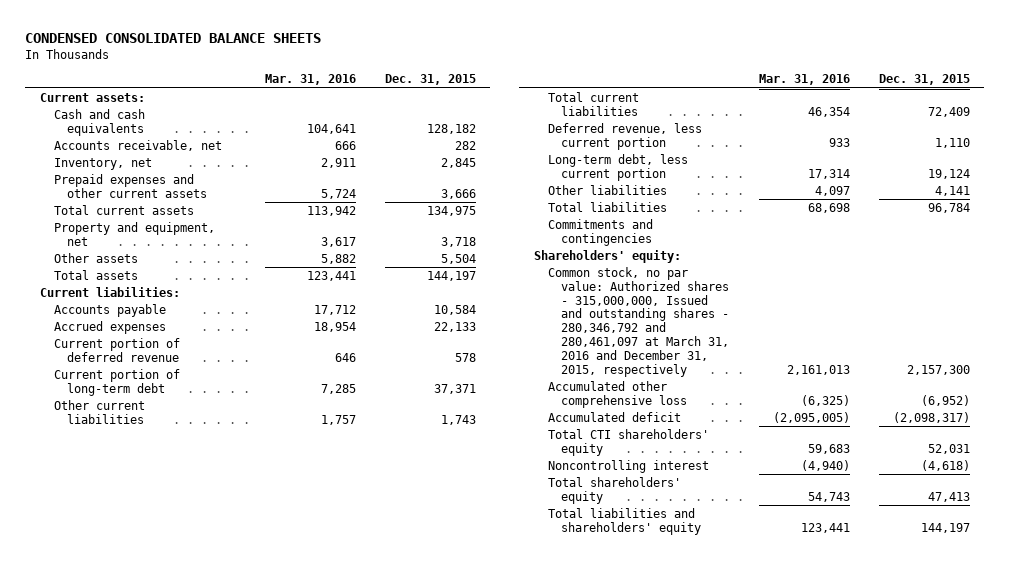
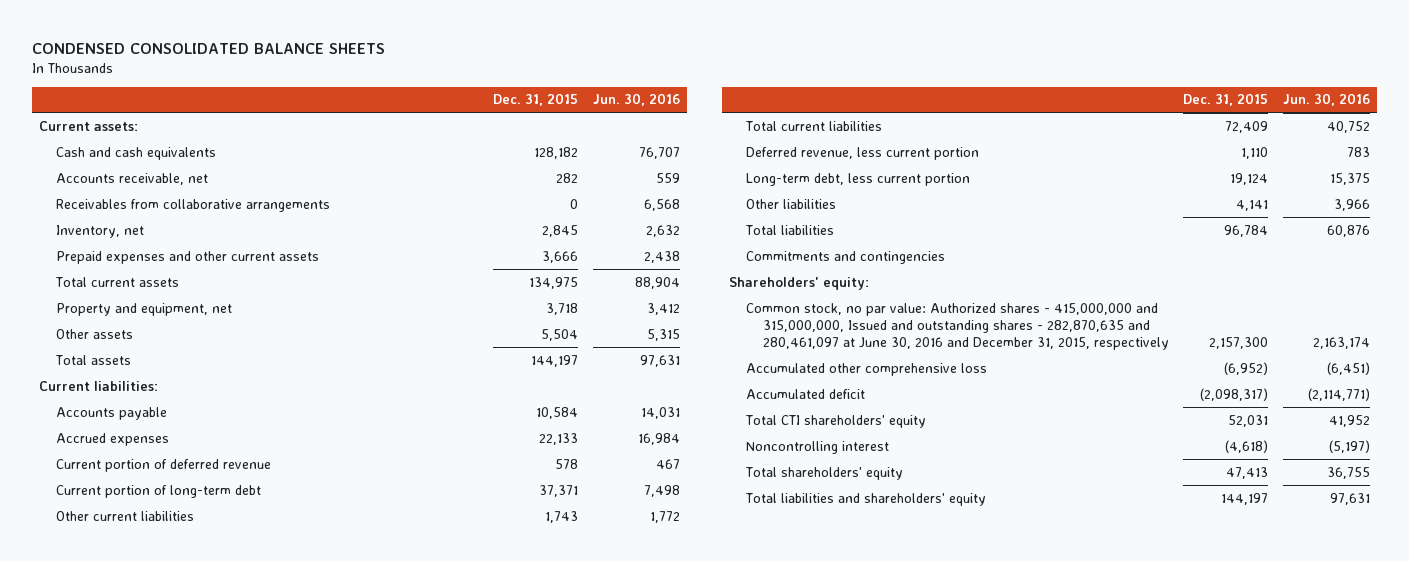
- | Mar. 31, 2016 | Dec. 31, 2015
+ | Dec. 31, 2015 | Jun. 30, 2016
+ Receivables from collaborative arrangements | 0 | 6,568
- Common stock, no par value: Authorized shares - 315,000,000, Issued and outstanding shares - 280,346,792 and 280,461,097 at March 31, 2016 and December 31, 2015, respectively | 2,161,013 | 2,157,300
+ Common stock, no par value: Authorized shares - 415,000,000 and 315,000,000, Issued and outstanding shares - 282,870,635 and 280,461,097 at June 30, 2016 and December 31, 2015, respectively | 2,157,300 | 2,163,174

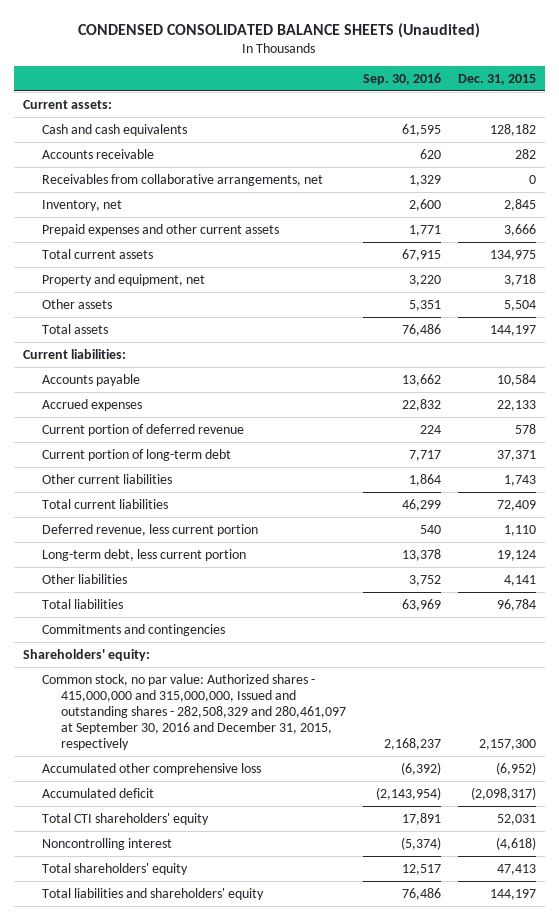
- CONDENSED CONSOLIDATED BALANCE SHEETS
+ CONDENSED CONSOLIDATED BALANCE SHEETS (Unaudited)
- | Dec. 31, 2015 | Jun. 30, 2016
+ | Sep. 30, 2016 | Dec. 31, 2015
- Accounts receivable, net | 282 | 559
- Receivables from collaborative arrangements | 0 | 6,568
+ Accounts receivable | 620 | 282
+ Receivables from collaborative arrangements, net | 1,329 | 0
- Common stock, no par value: Authorized shares - 415,000,000 and 315,000,000, Issued and outstanding shares - 282,870,635 and 280,461,097 at June 30, 2016 and December 31, 2015, respectively | 2,157,300 | 2,163,174
+ Common stock, no par value: Authorized shares - 415,000,000 and 315,000,000, Issued and outstanding shares - 282,508,329 and 280,461,097 at September 30, 2016 and December 31, 2015, respectively | 2,168,237 | 2,157,300

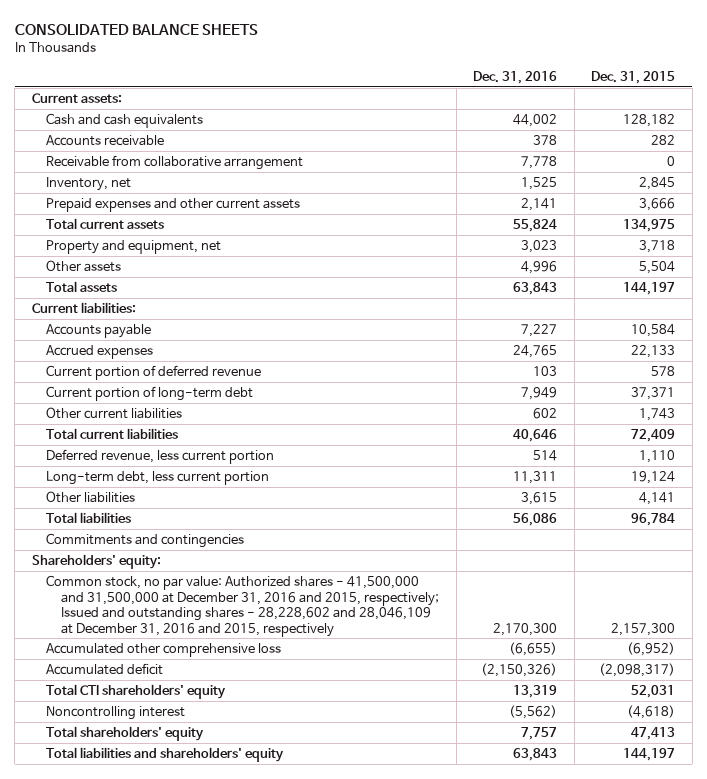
- CONDENSED CONSOLIDATED BALANCE SHEETS (Unaudited)
+ CONSOLIDATED BALANCE SHEETS
- | Sep. 30, 2016 | Dec. 31, 2015
+ | Dec. 31, 2016 | Dec. 31, 2015
- Receivables from collaborative arrangements, net | 1,329 | 0
+ Receivable from collaborative arrangement | 7,778 | 0
- Common stock, no par value: Authorized shares - 415,000,000 and 315,000,000, Issued and outstanding shares - 282,508,329 and 280,461,097 at September 30, 2016 and December 31, 2015, respectively | 2,168,237 | 2,157,300
+ Common stock, no par value: Authorized shares - 41,500,000 and 31,500,000 at December 31, 2016 and 2015, respectively; Issued and outstanding shares - 28,228,602 and 28,046,109 at December 31, 2016 and 2015, respectively | 2,170,300 | 2,157,300

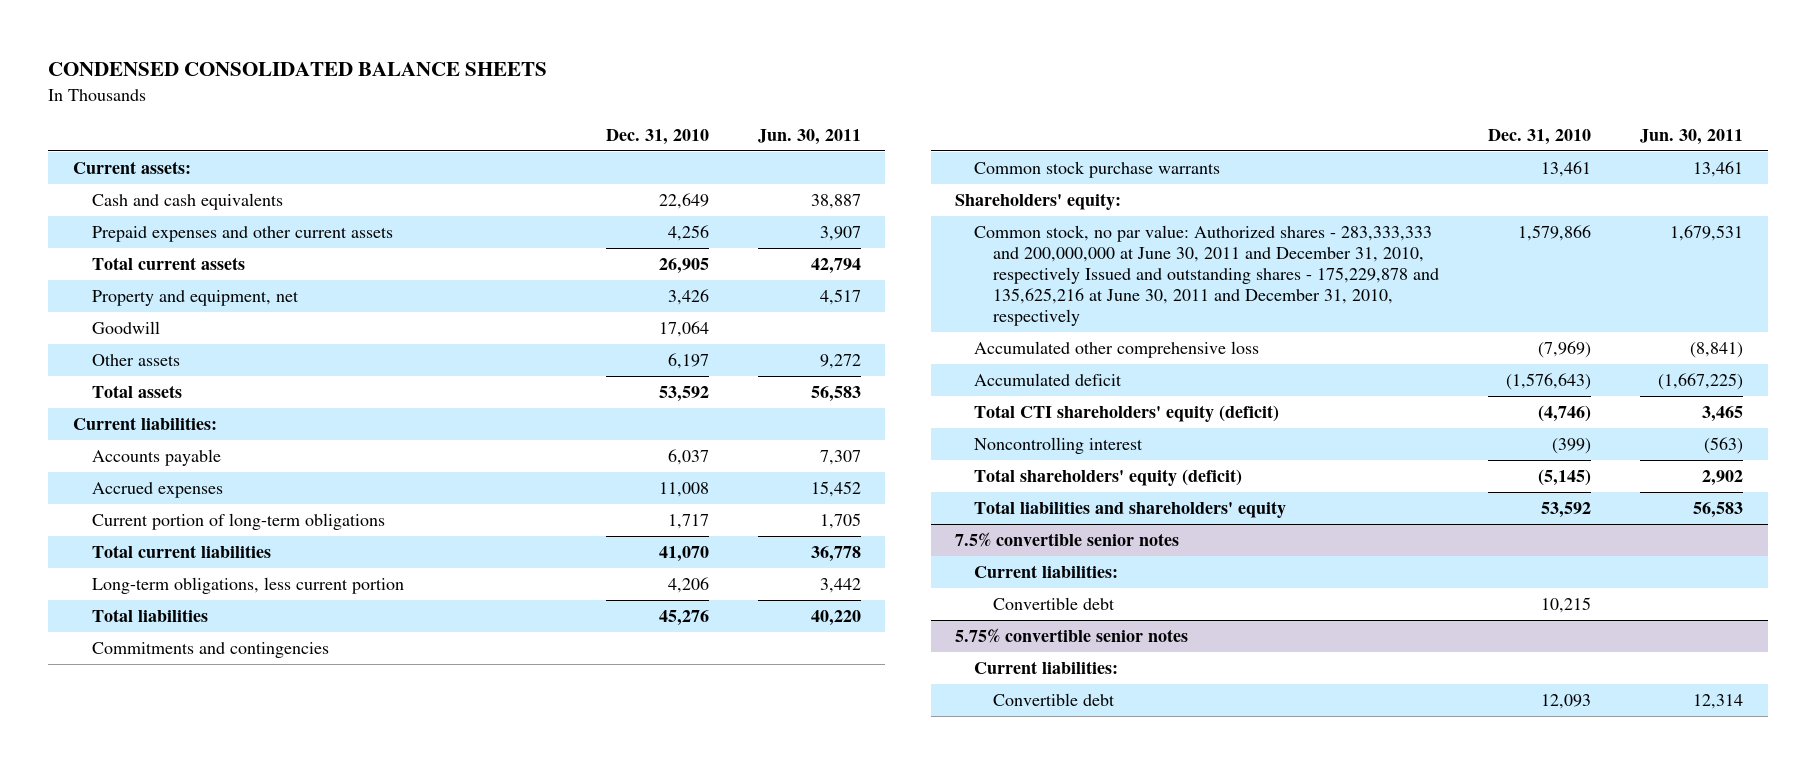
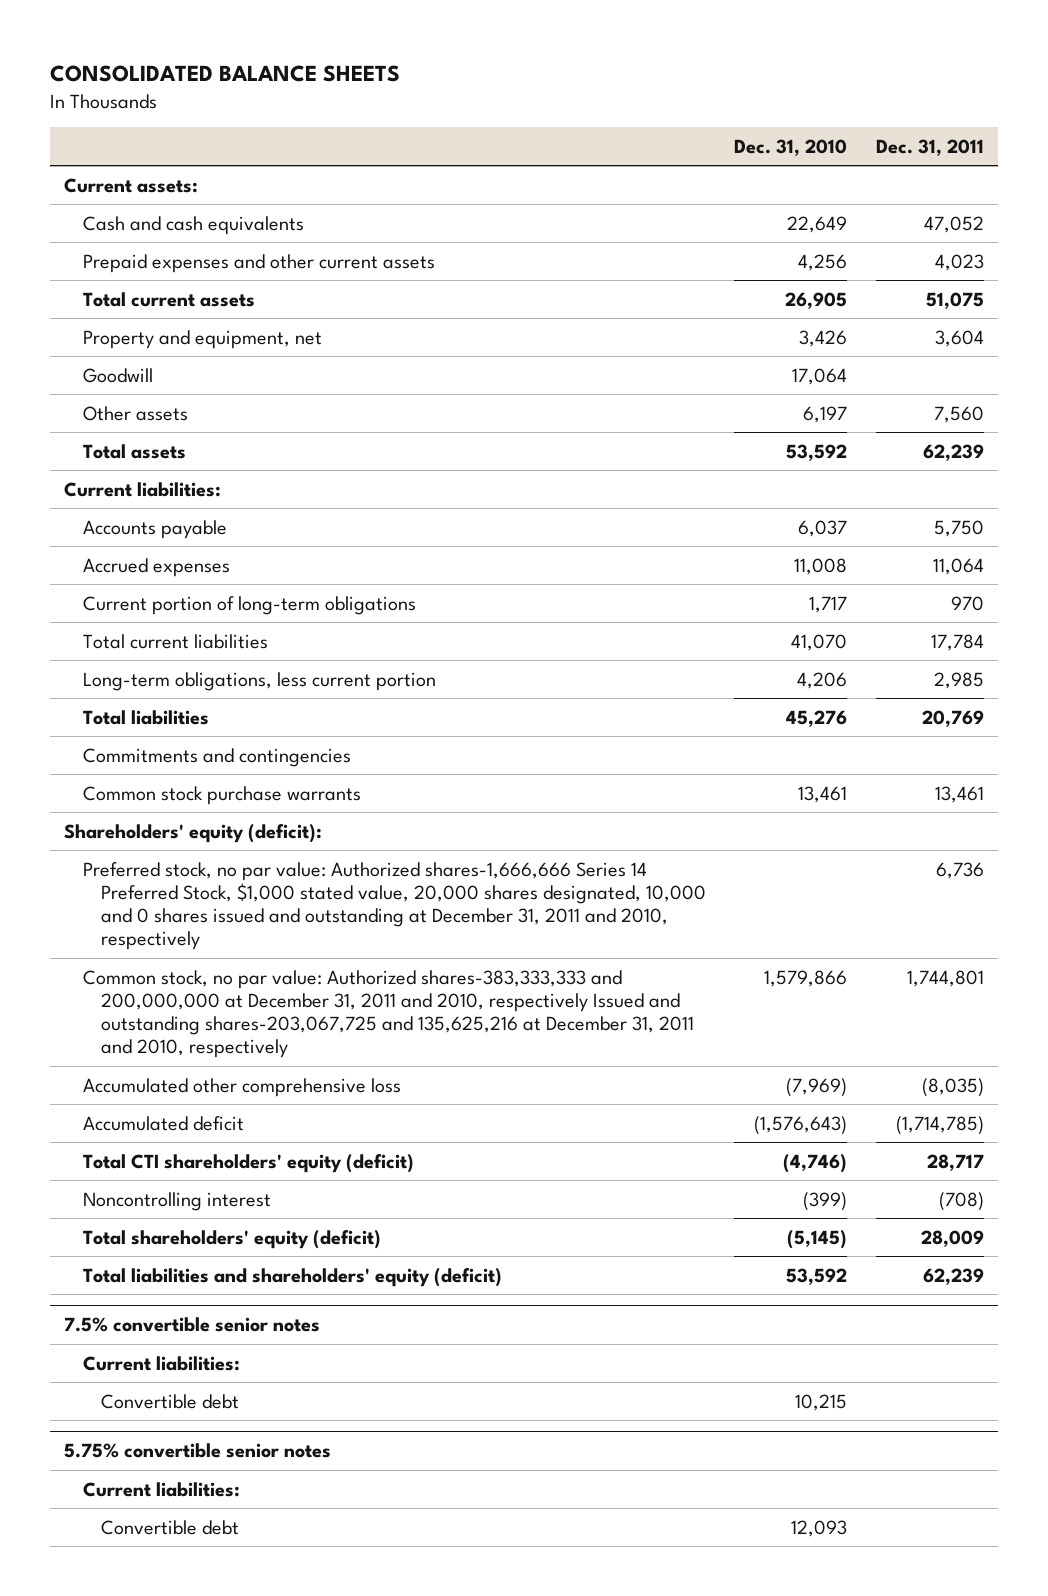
- CONDENSED CONSOLIDATED BALANCE SHEETS
+ CONSOLIDATED BALANCE SHEETS
- | Dec. 31, 2010 | Jun. 30, 2011
+ | Dec. 31, 2010 | Dec. 31, 2011
- Shareholders' equity:
- Common stock, no par value: Authorized shares - 283,333,333 and 200,000,000 at June 30, 2011 and December 31, 2010, respectively Issued and outstanding shares - 175,229,878 and 135,625,216 at June 30, 2011 and December 31, 2010, respectively | 1,579,866 | 1,679,531
+ Shareholders' equity (deficit):
+ Preferred stock, no par value: Authorized shares-1,666,666 Series 14 Preferred Stock, $1,000 stated value, 20,000 shares designated, 10,000 and 0 shares issued and outstanding at December 31, 2011 and 2010, respectively | | 6,736
+ Common stock, no par value: Authorized shares-383,333,333 and 200,000,000 at December 31, 2011 and 2010, respectively Issued and outstanding shares-203,067,725 and 135,625,216 at December 31, 2011 and 2010, respectively | 1,579,866 | 1,744,801
- Total liabilities and shareholders' equity | 53,592 | 56,583
+ Total liabilities and shareholders' equity (deficit) | 53,592 | 62,239

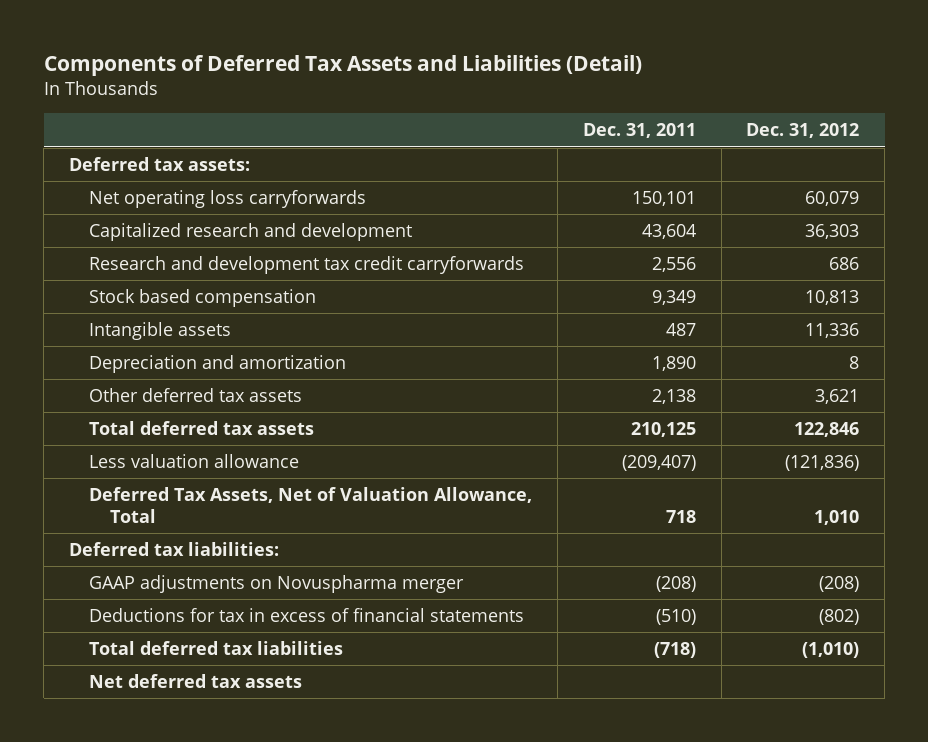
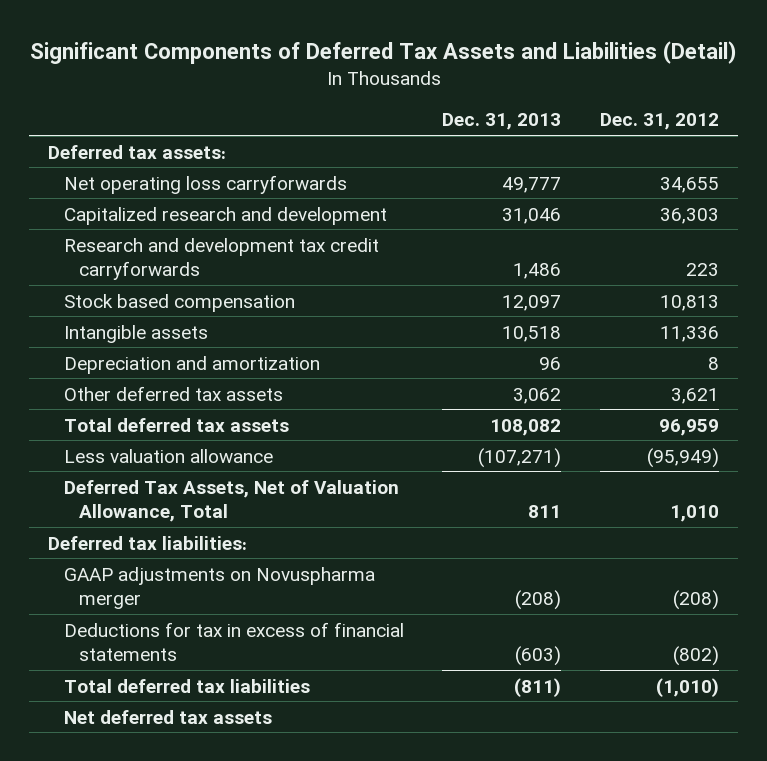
- Components of Deferred Tax Assets and Liabilities (Detail)
+ Significant Components of Deferred Tax Assets and Liabilities (Detail)
- | Dec. 31, 2011 | Dec. 31, 2012
+ | Dec. 31, 2013 | Dec. 31, 2012
- Net operating loss carryforwards | 150,101 | 60,079
+ Net operating loss carryforwards | 49,777 | 34,655
- Research and development tax credit carryforwards | 2,556 | 686
+ Research and development tax credit carryforwards | 1,486 | 223
- Total deferred tax assets | 210,125 | 122,846
- Less valuation allowance | (209,407) | (121,836)
+ Total deferred tax assets | 108,082 | 96,959
+ Less valuation allowance | (107,271) | (95,949)

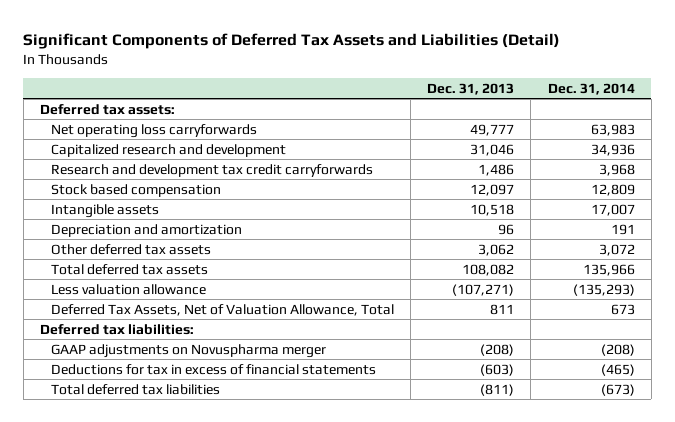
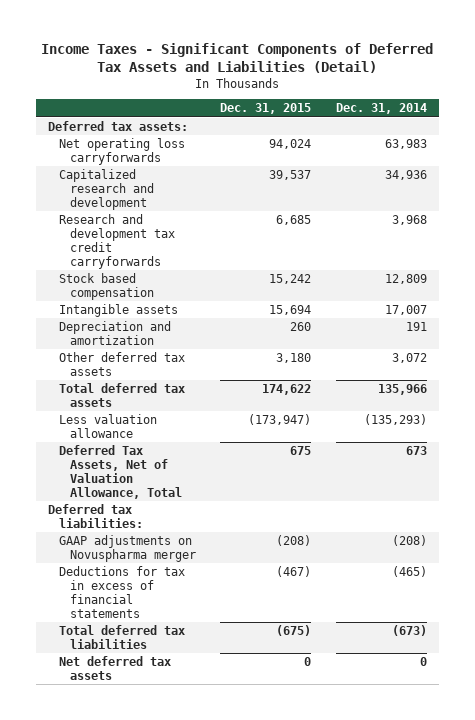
- Significant Components of Deferred Tax Assets and Liabilities (Detail)
+ Income Taxes - Significant Components of Deferred Tax Assets and Liabilities (Detail)
- | Dec. 31, 2013 | Dec. 31, 2014
+ | Dec. 31, 2015 | Dec. 31, 2014
+ Net deferred tax assets | 0 | 0

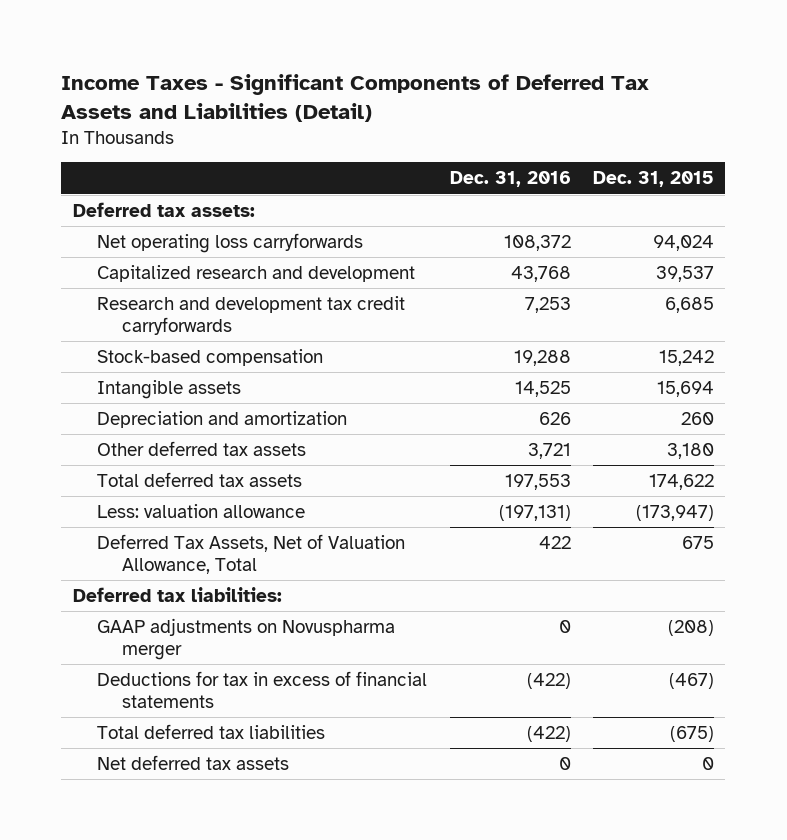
- | Dec. 31, 2015 | Dec. 31, 2014
+ | Dec. 31, 2016 | Dec. 31, 2015
- Stock based compensation | 15,242 | 12,809
+ Stock-based compensation | 19,288 | 15,242
- Less valuation allowance | (173,947) | (135,293)
+ Less: valuation allowance | (197,131) | (173,947)

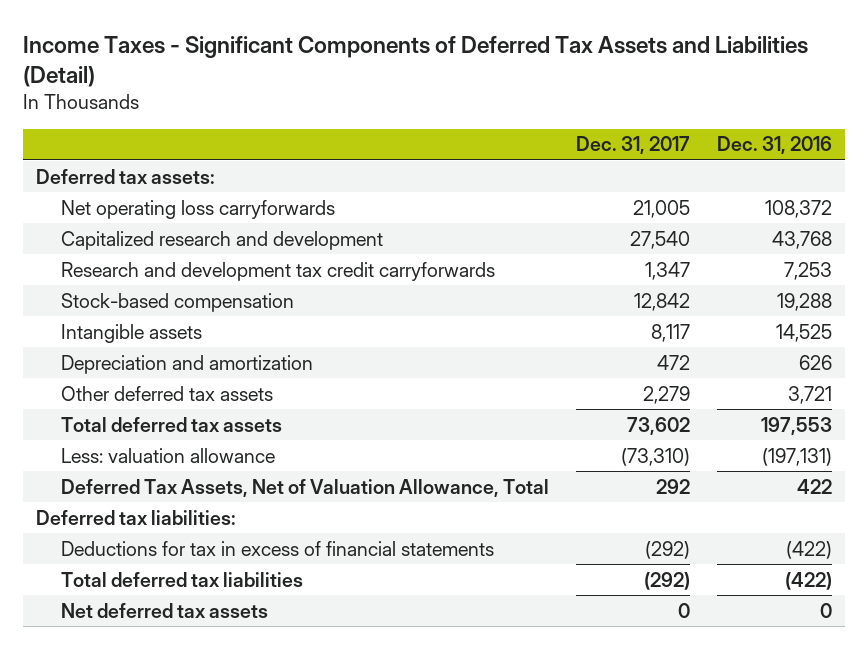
- | Dec. 31, 2016 | Dec. 31, 2015
+ | Dec. 31, 2017 | Dec. 31, 2016
- GAAP adjustments on Novuspharma merger | 0 | (208)

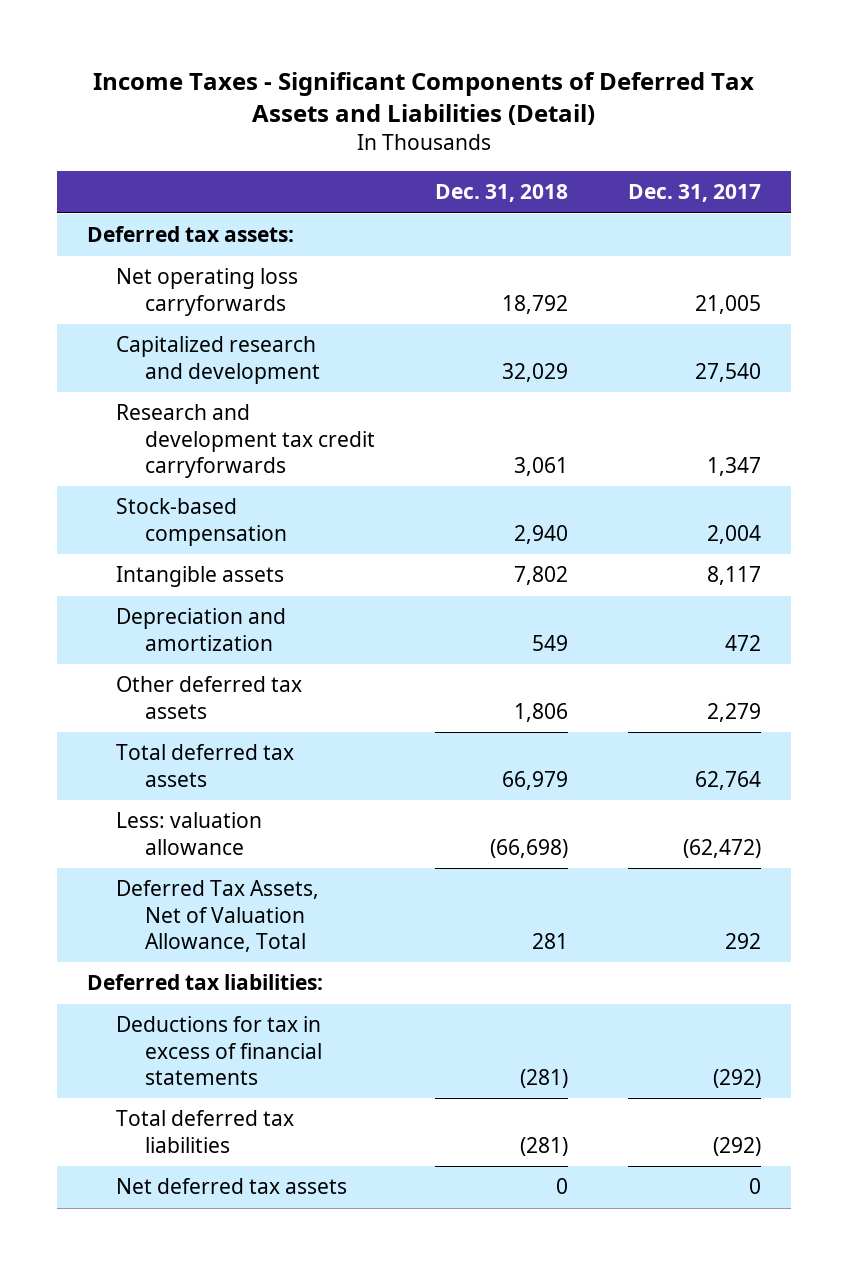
- | Dec. 31, 2017 | Dec. 31, 2016
+ | Dec. 31, 2018 | Dec. 31, 2017
- Stock-based compensation | 12,842 | 19,288
+ Stock-based compensation | 2,940 | 2,004
- Total deferred tax assets | 73,602 | 197,553
- Less: valuation allowance | (73,310) | (197,131)
+ Total deferred tax assets | 66,979 | 62,764
+ Less: valuation allowance | (66,698) | (62,472)

